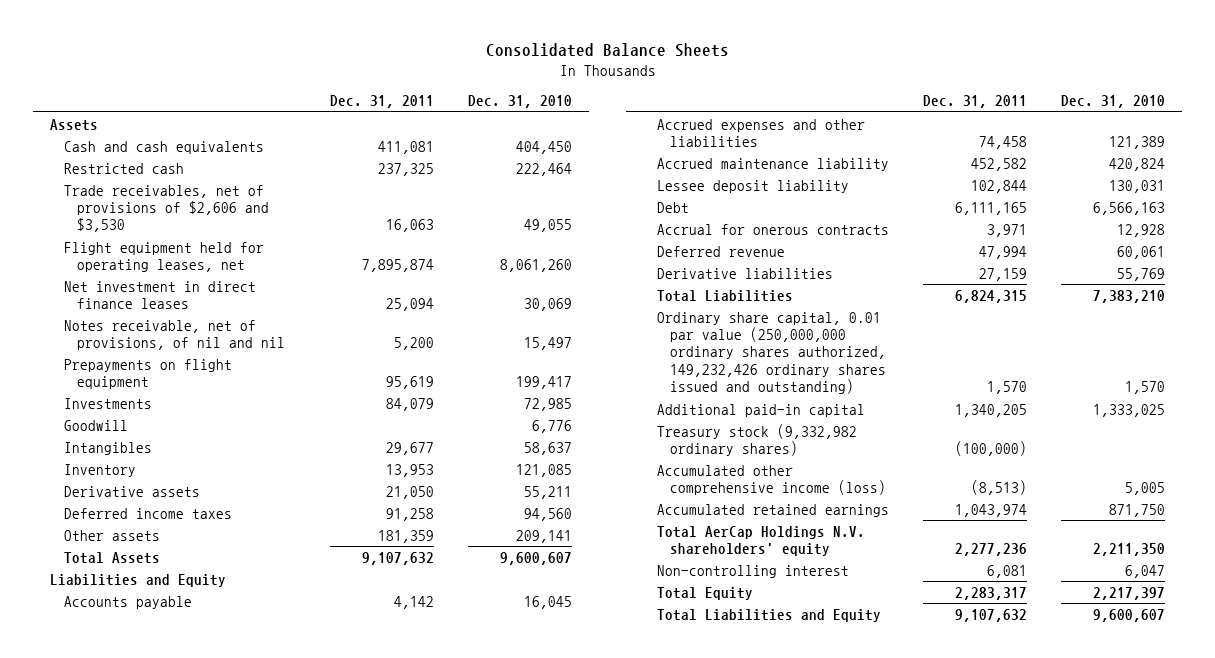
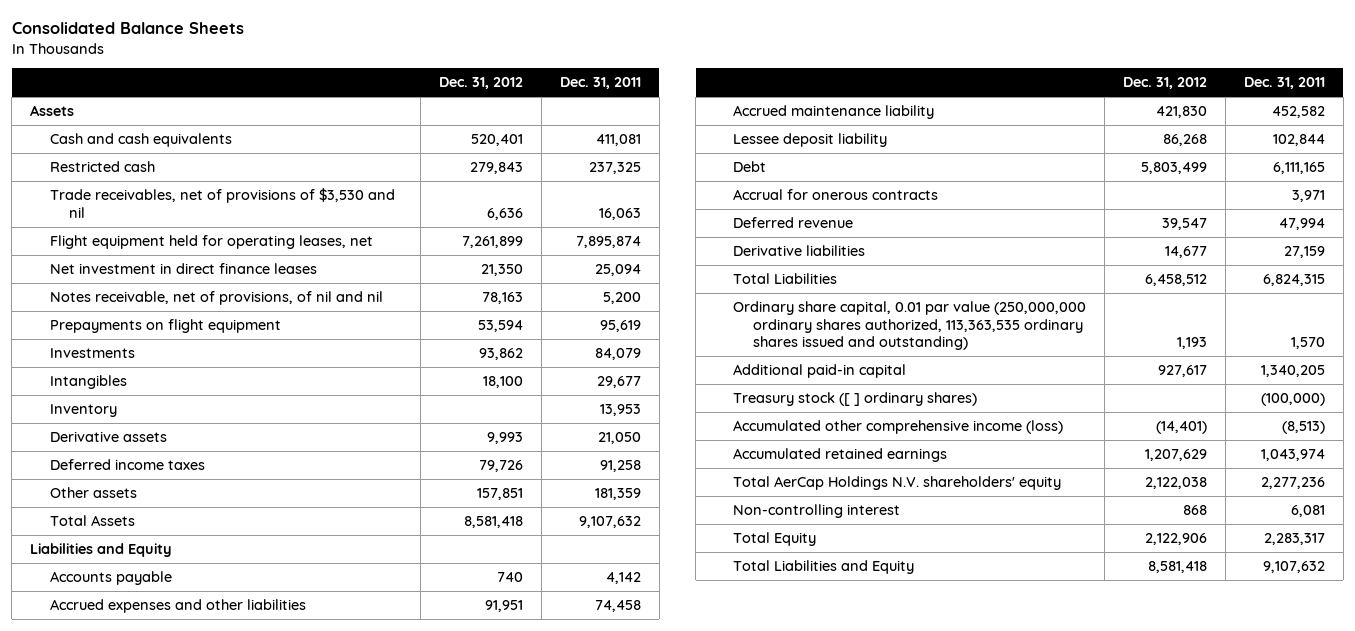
- | Dec. 31, 2011 | Dec. 31, 2010
+ | Dec. 31, 2012 | Dec. 31, 2011
- Trade receivables, net of provisions of $2,606 and $3,530 | 16,063 | 49,055
+ Trade receivables, net of provisions of $3,530 and nil | 6,636 | 16,063
- Goodwill | | 6,776
- Ordinary share capital, 0.01 par value (250,000,000 ordinary shares authorized, 149,232,426 ordinary shares issued and outstanding) | 1,570 | 1,570
+ Ordinary share capital, 0.01 par value (250,000,000 ordinary shares authorized, 113,363,535 ordinary shares issued and outstanding) | 1,193 | 1,570
- Treasury stock (9,332,982 ordinary shares) | (100,000) |
+ Treasury stock ([ ] ordinary shares) | | (100,000)

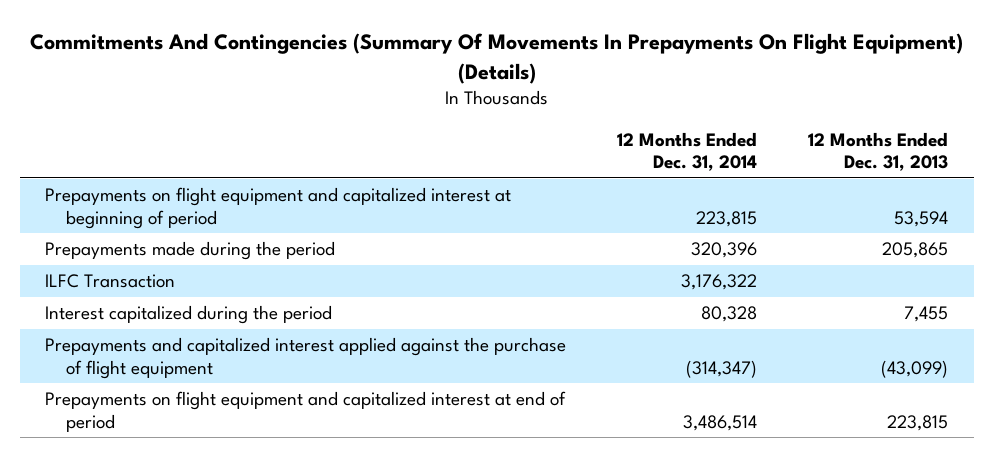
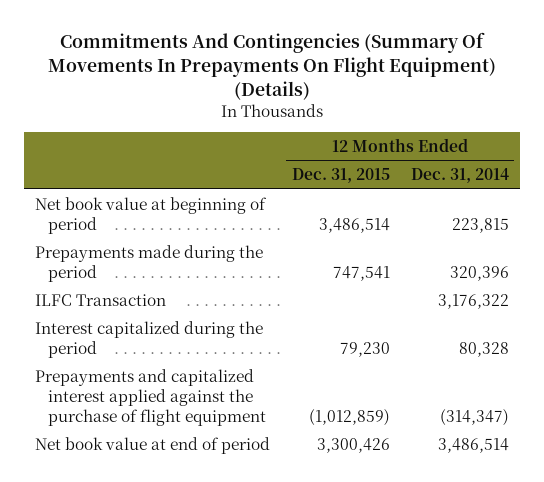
- | 12 Months Ended Dec. 31, 2014 | 12 Months Ended Dec. 31, 2013
+ | 12 Months Ended Dec. 31, 2015 | 12 Months Ended Dec. 31, 2014
- Prepayments on flight equipment and capitalized interest at beginning of period | 223,815 | 53,594
+ Net book value at beginning of period | 3,486,514 | 223,815
- Prepayments on flight equipment and capitalized interest at end of period | 3,486,514 | 223,815
+ Net book value at end of period | 3,300,426 | 3,486,514

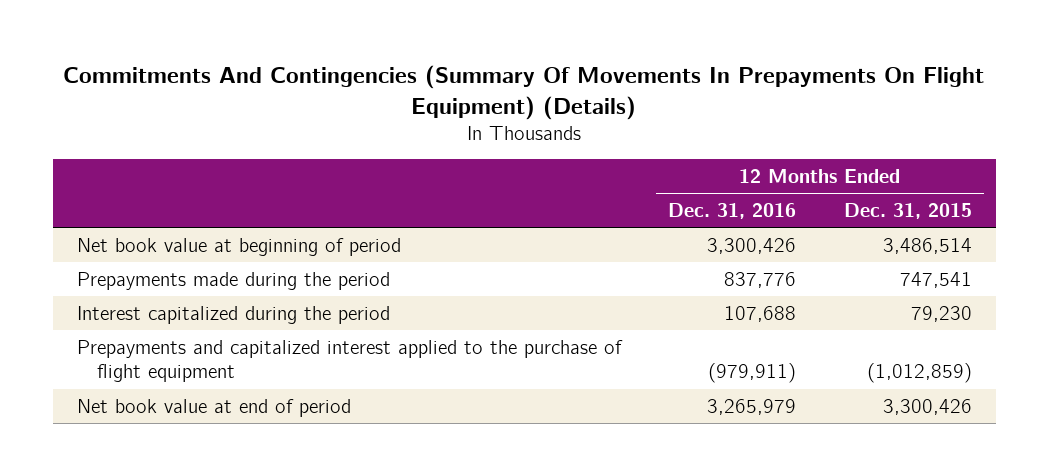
- | 12 Months Ended Dec. 31, 2015 | 12 Months Ended Dec. 31, 2014
+ | 12 Months Ended Dec. 31, 2016 | 12 Months Ended Dec. 31, 2015
- ILFC Transaction | | 3,176,322
- Prepayments and capitalized interest applied against the purchase of flight equipment | (1,012,859) | (314,347)
+ Prepayments and capitalized interest applied to the purchase of flight equipment | (979,911) | (1,012,859)

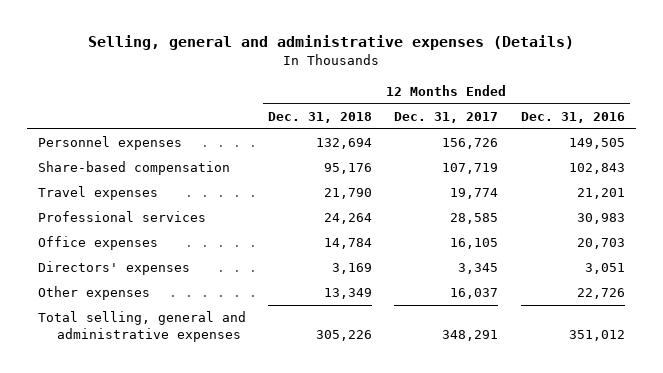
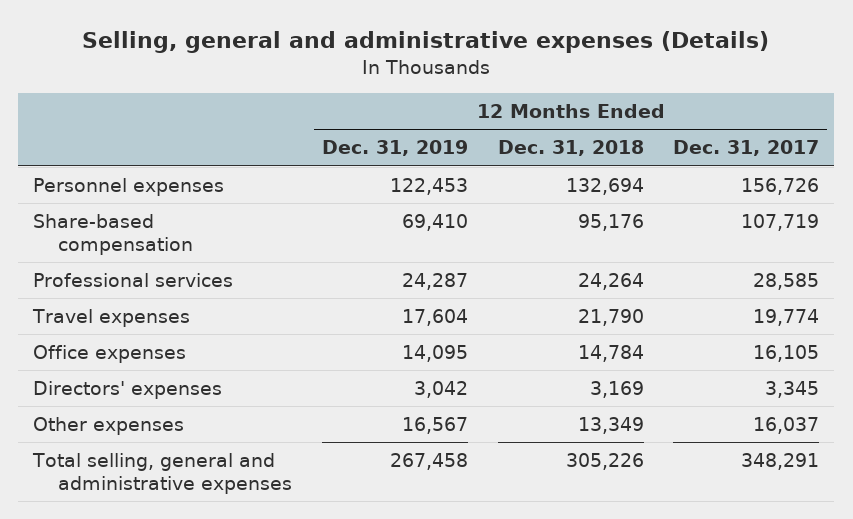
- | 12 Months Ended Dec. 31, 2018 | 12 Months Ended Dec. 31, 2017 | 12 Months Ended Dec. 31, 2016
+ | 12 Months Ended Dec. 31, 2019 | 12 Months Ended Dec. 31, 2018 | 12 Months Ended Dec. 31, 2017
moved down: Travel expenses | 17,604 | 21,790 | 19,774

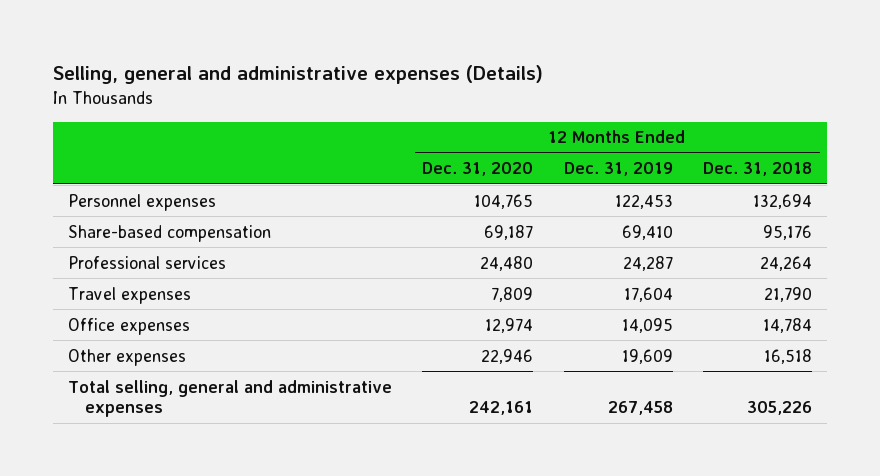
- | 12 Months Ended Dec. 31, 2019 | 12 Months Ended Dec. 31, 2018 | 12 Months Ended Dec. 31, 2017
+ | 12 Months Ended Dec. 31, 2020 | 12 Months Ended Dec. 31, 2019 | 12 Months Ended Dec. 31, 2018
- Directors' expenses | 3,042 | 3,169 | 3,345
- Other expenses | 16,567 | 13,349 | 16,037
+ Other expenses | 22,946 | 19,609 | 16,518

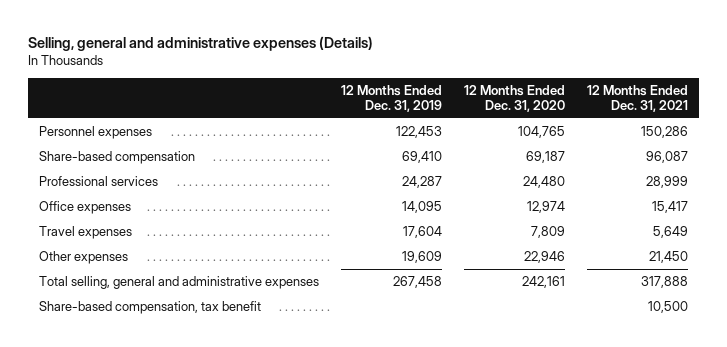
- | 12 Months Ended Dec. 31, 2020 | 12 Months Ended Dec. 31, 2019 | 12 Months Ended Dec. 31, 2018
+ | 12 Months Ended Dec. 31, 2019 | 12 Months Ended Dec. 31, 2020 | 12 Months Ended Dec. 31, 2021
moved down: Travel expenses | 17,604 | 7,809 | 5,649
+ Share-based compensation, tax benefit | | | 10,500

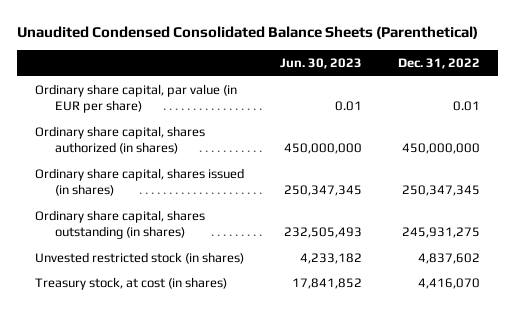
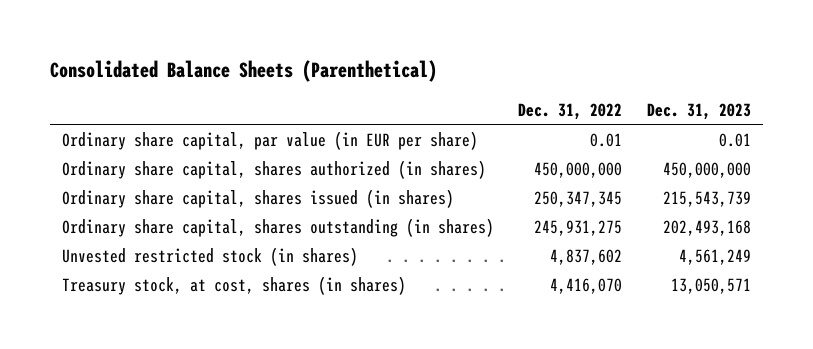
- Unaudited Condensed Consolidated Balance Sheets (Parenthetical)
+ Consolidated Balance Sheets (Parenthetical)
- | Jun. 30, 2023 | Dec. 31, 2022
+ | Dec. 31, 2022 | Dec. 31, 2023
- Treasury stock, at cost (in shares) | 17,841,852 | 4,416,070
+ Treasury stock, at cost, shares (in shares) | 4,416,070 | 13,050,571

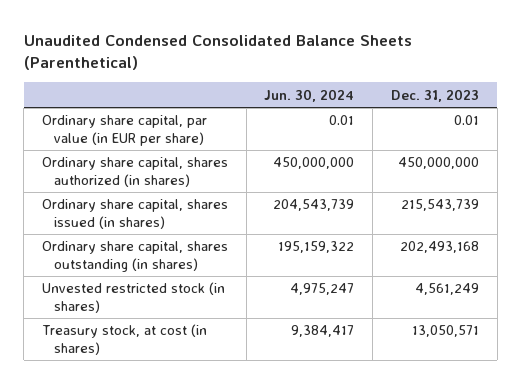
- Consolidated Balance Sheets (Parenthetical)
+ Unaudited Condensed Consolidated Balance Sheets (Parenthetical)
- | Dec. 31, 2022 | Dec. 31, 2023
+ | Jun. 30, 2024 | Dec. 31, 2023
- Treasury stock, at cost, shares (in shares) | 4,416,070 | 13,050,571
+ Treasury stock, at cost (in shares) | 9,384,417 | 13,050,571

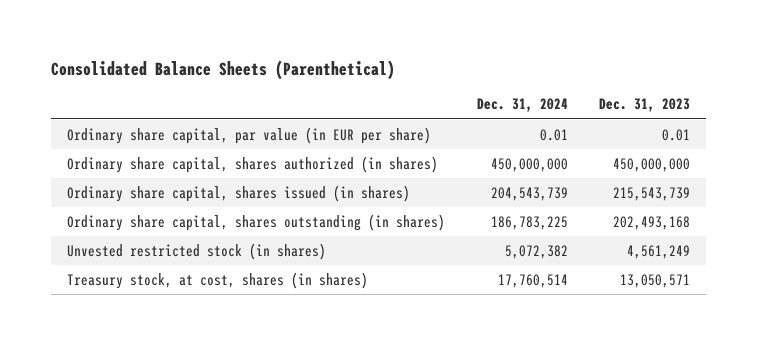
- Unaudited Condensed Consolidated Balance Sheets (Parenthetical)
+ Consolidated Balance Sheets (Parenthetical)
- | Jun. 30, 2024 | Dec. 31, 2023
+ | Dec. 31, 2024 | Dec. 31, 2023
- Treasury stock, at cost (in shares) | 9,384,417 | 13,050,571
+ Treasury stock, at cost, shares (in shares) | 17,760,514 | 13,050,571

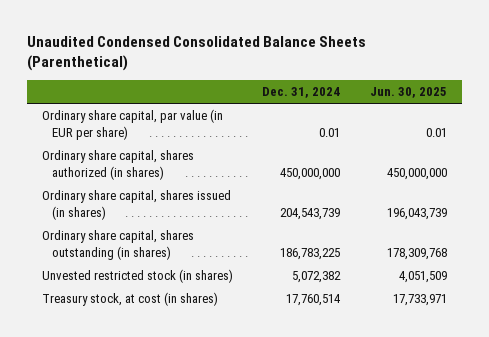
- Consolidated Balance Sheets (Parenthetical)
+ Unaudited Condensed Consolidated Balance Sheets (Parenthetical)
- | Dec. 31, 2024 | Dec. 31, 2023
+ | Dec. 31, 2024 | Jun. 30, 2025
- Treasury stock, at cost, shares (in shares) | 17,760,514 | 13,050,571
+ Treasury stock, at cost (in shares) | 17,760,514 | 17,733,971

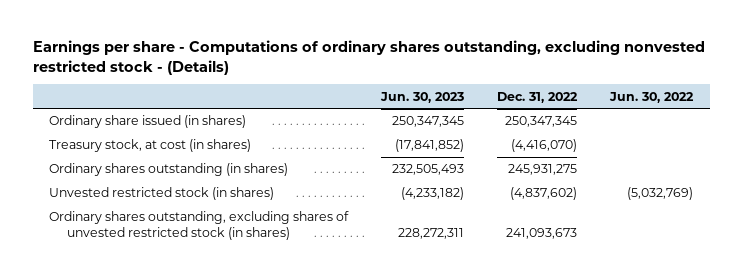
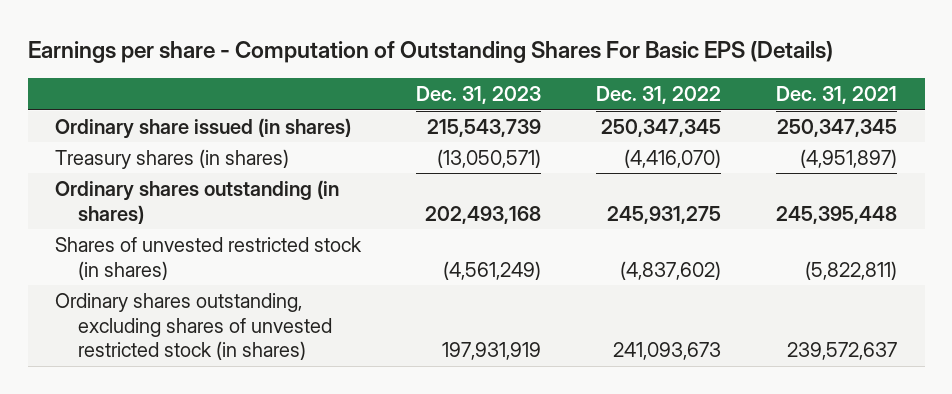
- Earnings per share - Computations of ordinary shares outstanding, excluding nonvested restricted stock - (Details)
+ Earnings per share - Computation of Outstanding Shares For Basic EPS (Details)
- | Jun. 30, 2023 | Dec. 31, 2022 | Jun. 30, 2022
+ | Dec. 31, 2023 | Dec. 31, 2022 | Dec. 31, 2021
- Treasury stock, at cost (in shares) | (17,841,852) | (4,416,070) |
+ Treasury shares (in shares) | (13,050,571) | (4,416,070) | (4,951,897)
- Unvested restricted stock (in shares) | (4,233,182) | (4,837,602) | (5,032,769)
+ Shares of unvested restricted stock (in shares) | (4,561,249) | (4,837,602) | (5,822,811)

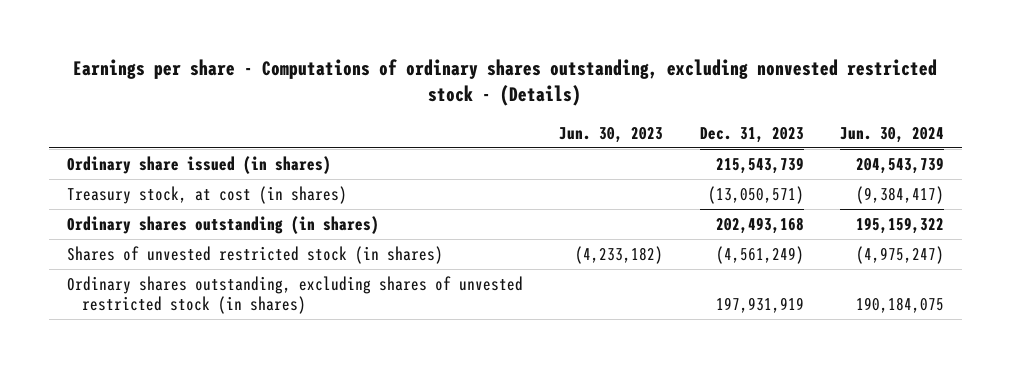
- Earnings per share - Computation of Outstanding Shares For Basic EPS (Details)
+ Earnings per share - Computations of ordinary shares outstanding, excluding nonvested restricted stock - (Details)
- | Dec. 31, 2023 | Dec. 31, 2022 | Dec. 31, 2021
+ | Jun. 30, 2023 | Dec. 31, 2023 | Jun. 30, 2024
- Treasury shares (in shares) | (13,050,571) | (4,416,070) | (4,951,897)
+ Treasury stock, at cost (in shares) | | (13,050,571) | (9,384,417)

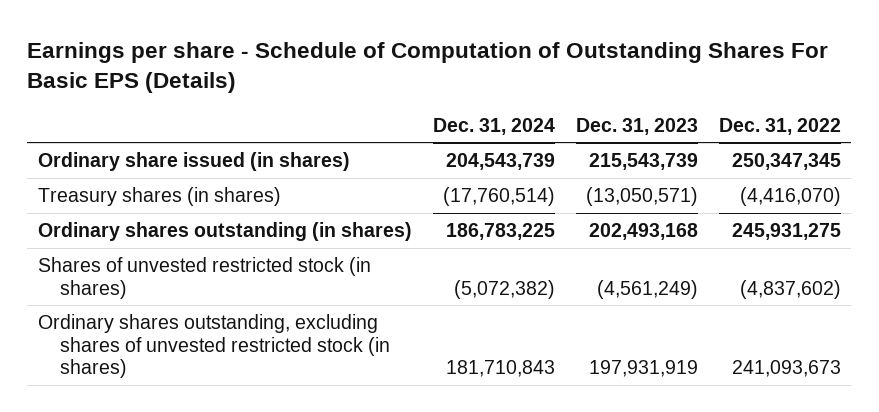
- Earnings per share - Computations of ordinary shares outstanding, excluding nonvested restricted stock - (Details)
+ Earnings per share - Schedule of Computation of Outstanding Shares For Basic EPS (Details)
- | Jun. 30, 2023 | Dec. 31, 2023 | Jun. 30, 2024
+ | Dec. 31, 2024 | Dec. 31, 2023 | Dec. 31, 2022
- Treasury stock, at cost (in shares) | | (13,050,571) | (9,384,417)
+ Treasury shares (in shares) | (17,760,514) | (13,050,571) | (4,416,070)

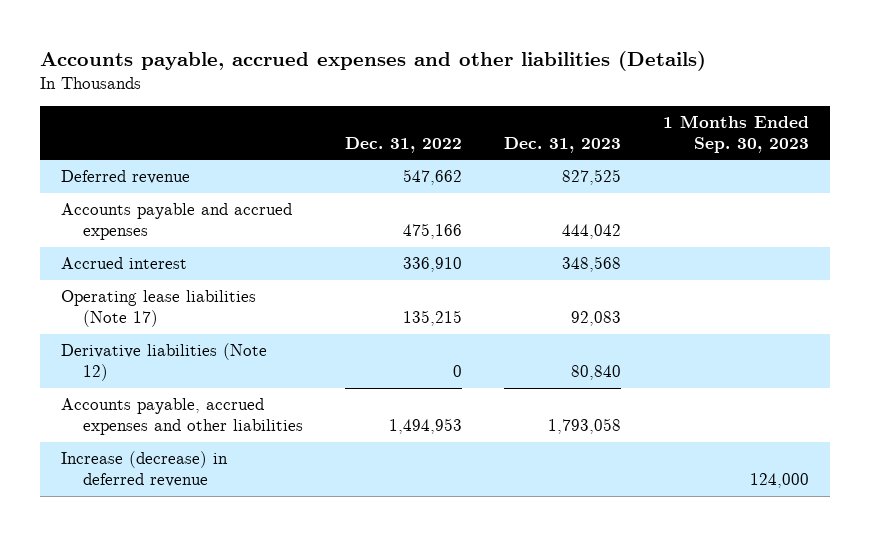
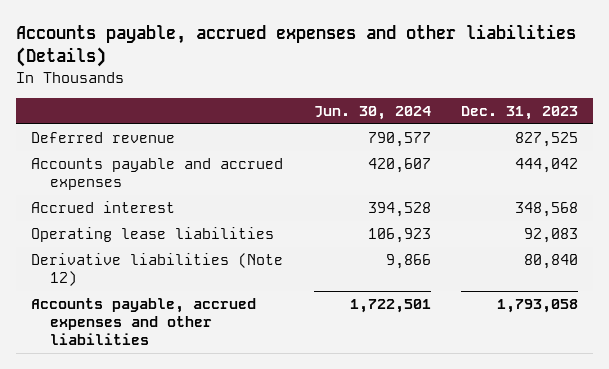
- | Dec. 31, 2022 | Dec. 31, 2023 | 1 Months Ended Sep. 30, 2023
+ | Jun. 30, 2024 | Dec. 31, 2023
- Operating lease liabilities (Note 17) | 135,215 | 92,083 |
+ Operating lease liabilities | 106,923 | 92,083
- Increase (decrease) in deferred revenue | | | 124,000

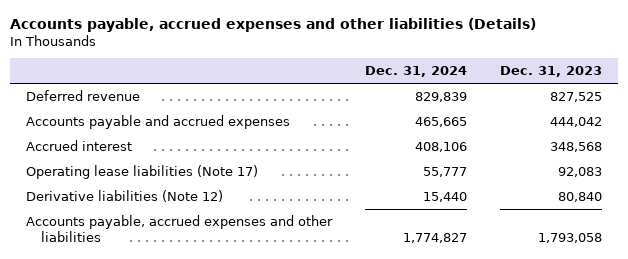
- | Jun. 30, 2024 | Dec. 31, 2023
+ | Dec. 31, 2024 | Dec. 31, 2023
- Operating lease liabilities | 106,923 | 92,083
+ Operating lease liabilities (Note 17) | 55,777 | 92,083

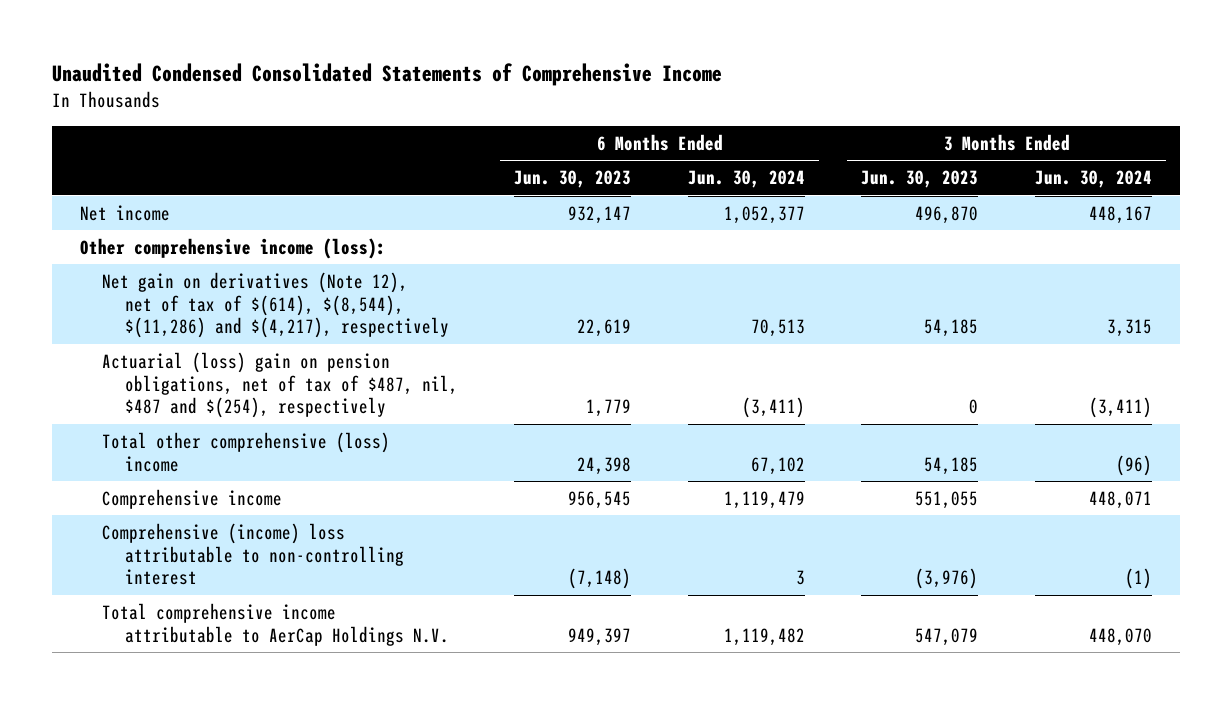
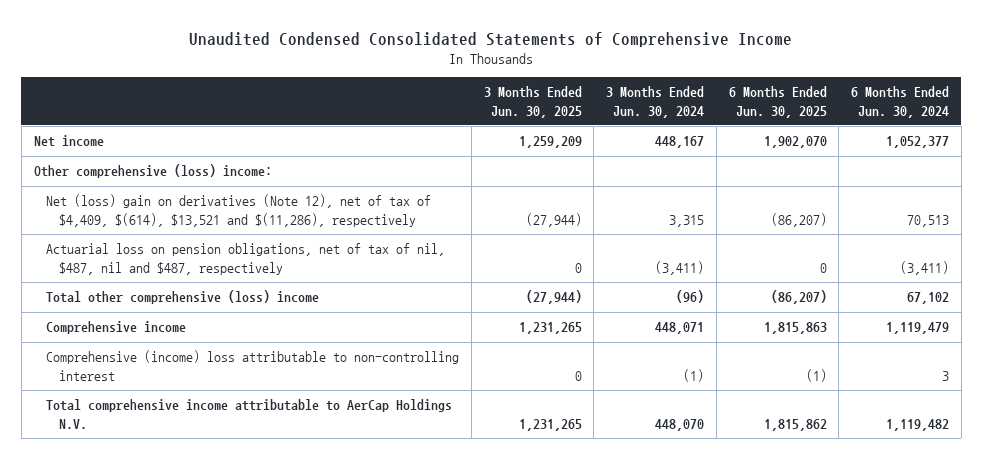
- | 6 Months Ended Jun. 30, 2023 | 6 Months Ended Jun. 30, 2024 | 3 Months Ended Jun. 30, 2023 | 3 Months Ended Jun. 30, 2024
+ | 3 Months Ended Jun. 30, 2025 | 3 Months Ended Jun. 30, 2024 | 6 Months Ended Jun. 30, 2025 | 6 Months Ended Jun. 30, 2024
- Other comprehensive income (loss):
- Net gain on derivatives (Note 12), net of tax of $(614), $(8,544), $(11,286) and $(4,217), respectively | 22,619 | 70,513 | 54,185 | 3,315
- Actuarial (loss) gain on pension obligations, net of tax of $487, nil, $487 and $(254), respectively | 1,779 | (3,411) | 0 | (3,411)
+ Other comprehensive (loss) income:
+ Net (loss) gain on derivatives (Note 12), net of tax of $4,409, $(614), $13,521 and $(11,286), respectively | (27,944) | 3,315 | (86,207) | 70,513
+ Actuarial loss on pension obligations, net of tax of nil, $487, nil and $487, respectively | 0 | (3,411) | 0 | (3,411)

